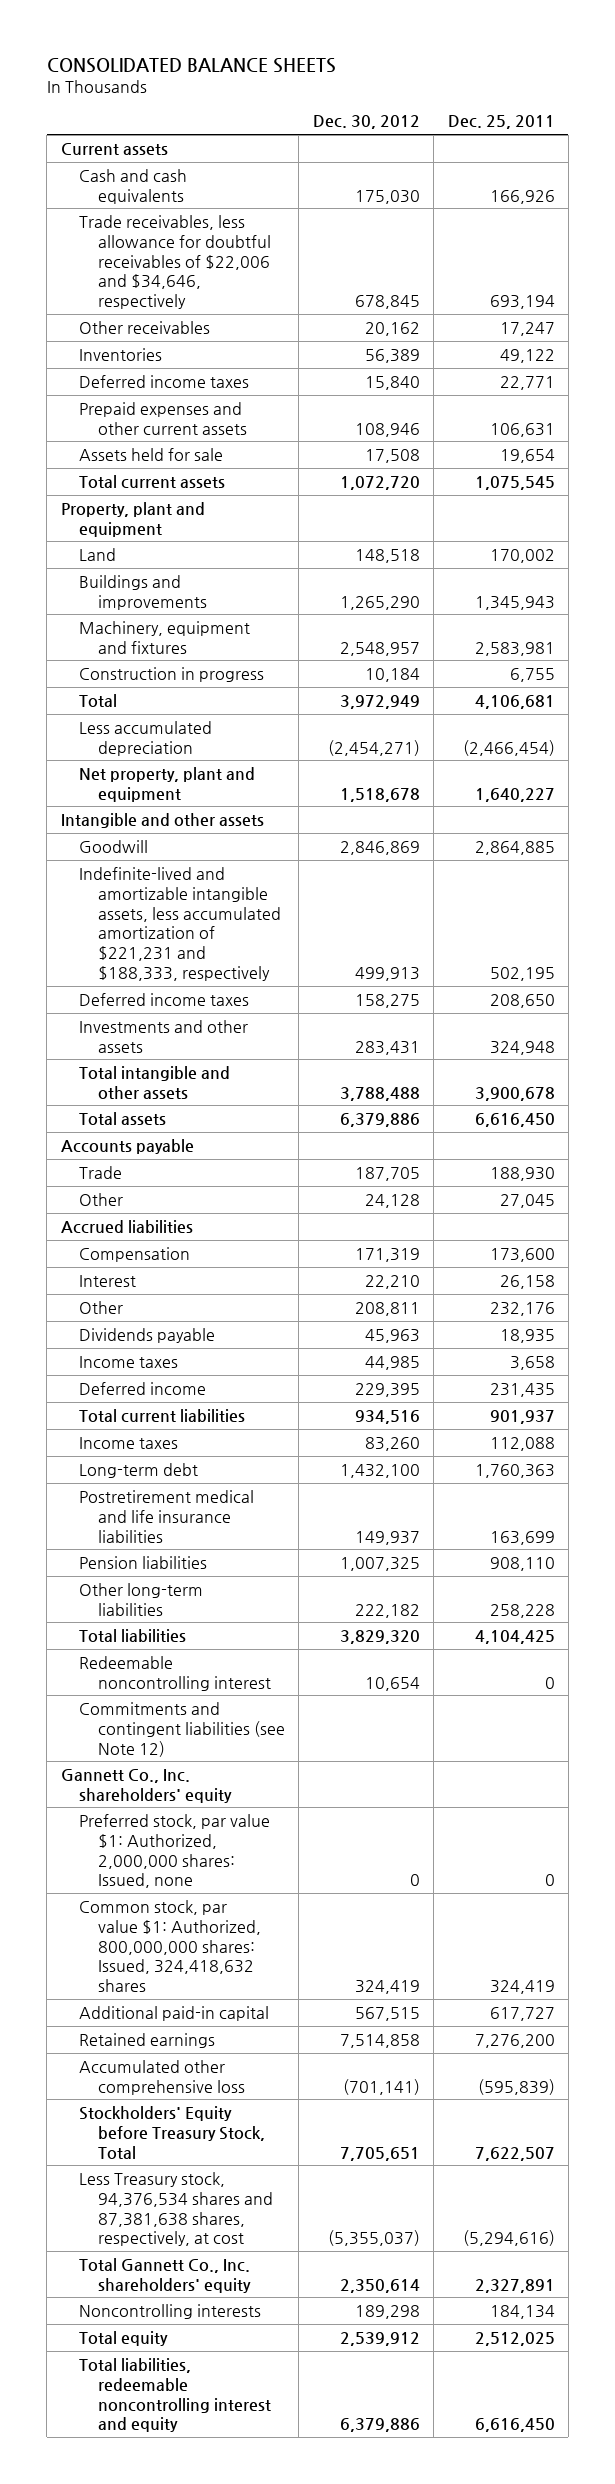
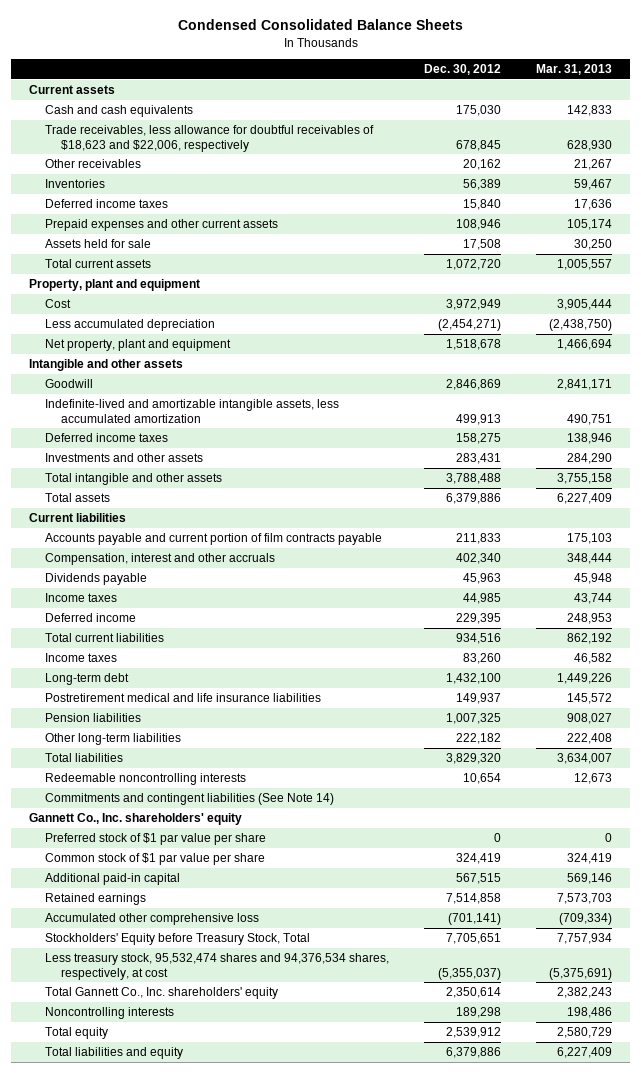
- CONSOLIDATED BALANCE SHEETS
+ Condensed Consolidated Balance Sheets
- | Dec. 30, 2012 | Dec. 25, 2011
+ | Dec. 30, 2012 | Mar. 31, 2013
- Trade receivables, less allowance for doubtful receivables of $22,006 and $34,646, respectively | 678,845 | 693,194
+ Trade receivables, less allowance for doubtful receivables of $18,623 and $22,006, respectively | 678,845 | 628,930
- Land | 148,518 | 170,002
- Buildings and improvements | 1,265,290 | 1,345,943
- Machinery, equipment and fixtures | 2,548,957 | 2,583,981
- Construction in progress | 10,184 | 6,755
- Total | 3,972,949 | 4,106,681
+ Cost | 3,972,949 | 3,905,444
- Indefinite-lived and amortizable intangible assets, less accumulated amortization of $221,231 and $188,333, respectively | 499,913 | 502,195
+ Indefinite-lived and amortizable intangible assets, less accumulated amortization | 499,913 | 490,751
- Accounts payable
- Trade | 187,705 | 188,930
- Other | 24,128 | 27,045
- Accrued liabilities
- Compensation | 171,319 | 173,600
- Interest | 22,210 | 26,158
- Other | 208,811 | 232,176
+ Current liabilities
+ Accounts payable and current portion of film contracts payable | 211,833 | 175,103
+ Compensation, interest and other accruals | 402,340 | 348,444
- Redeemable noncontrolling interest | 10,654 | 0
- Commitments and contingent liabilities (see Note 12)
+ Redeemable noncontrolling interests | 10,654 | 12,673
+ Commitments and contingent liabilities (See Note 14)
- Preferred stock, par value $1: Authorized, 2,000,000 shares: Issued, none | 0 | 0
- Common stock, par value $1: Authorized, 800,000,000 shares: Issued, 324,418,632 shares | 324,419 | 324,419
+ Preferred stock of $1 par value per share | 0 | 0
+ Common stock of $1 par value per share | 324,419 | 324,419
- Less Treasury stock, 94,376,534 shares and 87,381,638 shares, respectively, at cost | (5,355,037) | (5,294,616)
+ Less treasury stock, 95,532,474 shares and 94,376,534 shares, respectively, at cost | (5,355,037) | (5,375,691)
- Total liabilities, redeemable noncontrolling interest and equity | 6,379,886 | 6,616,450
+ Total liabilities and equity | 6,379,886 | 6,227,409

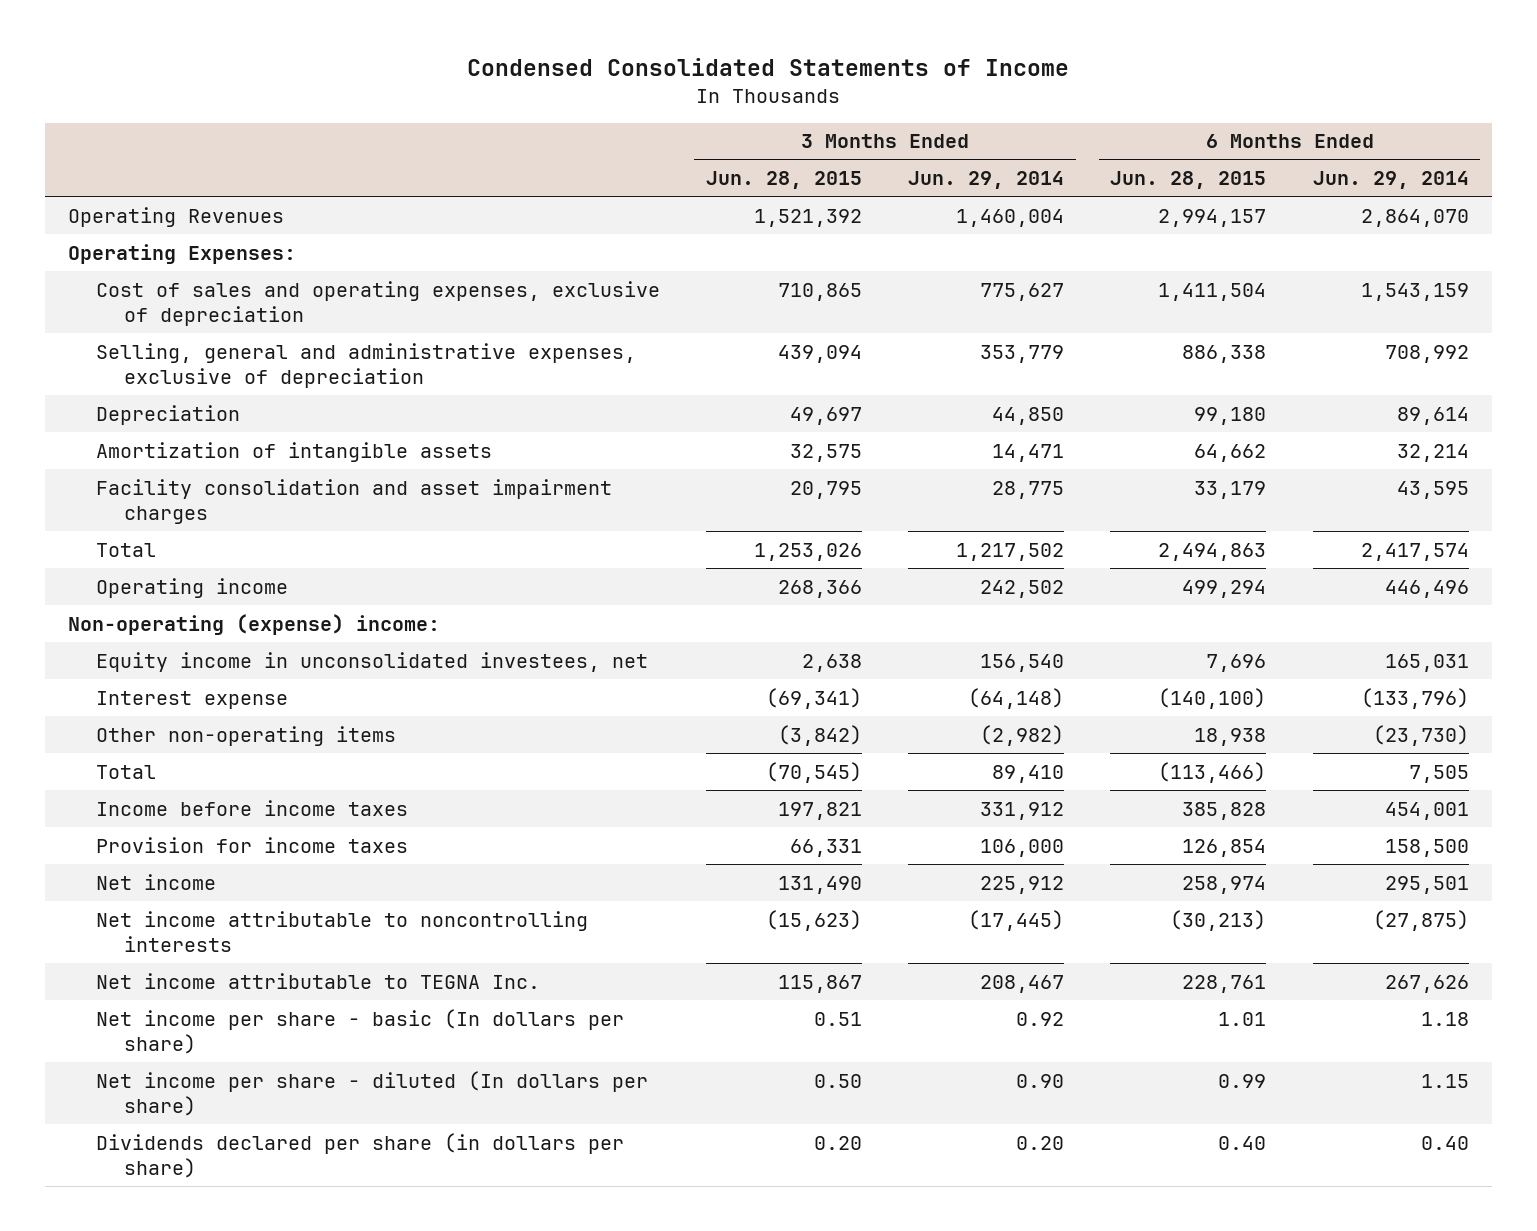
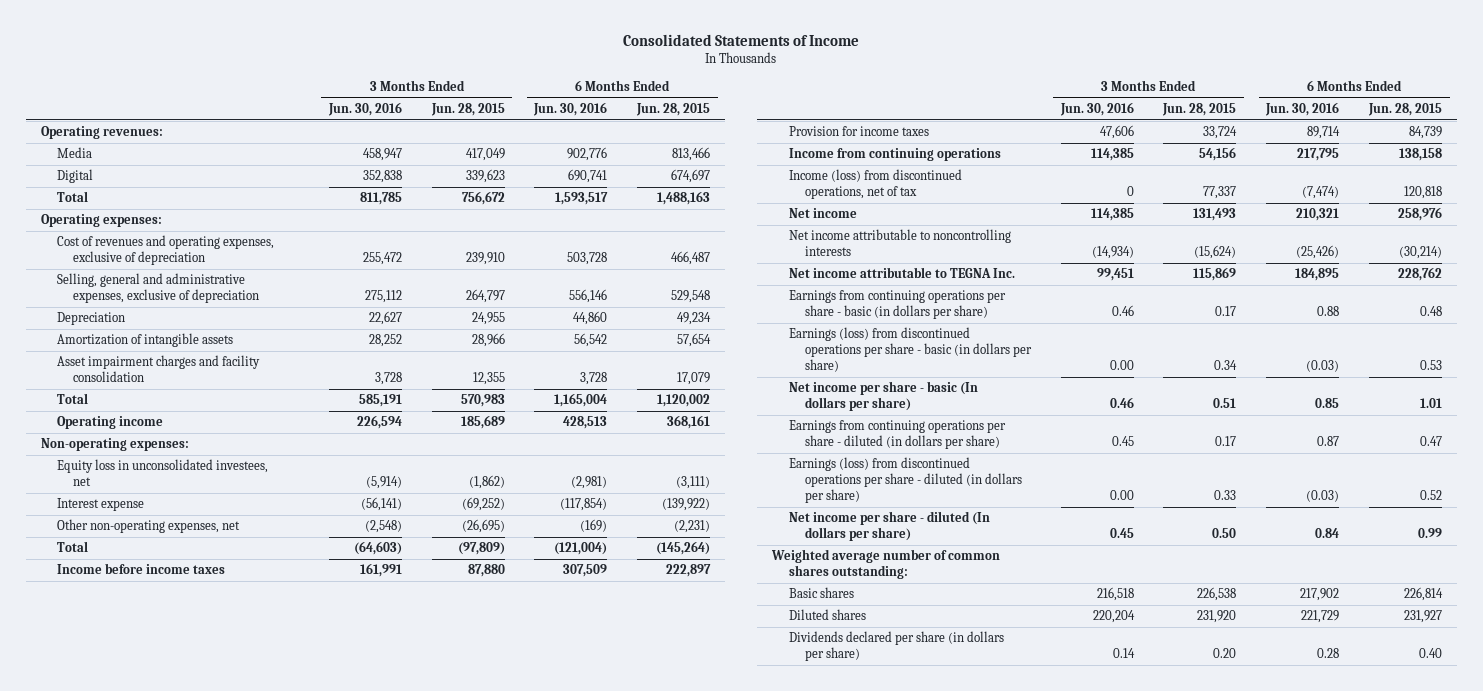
- Condensed Consolidated Statements of Income
+ Consolidated Statements of Income
- | 3 Months Ended Jun. 28, 2015 | 3 Months Ended Jun. 29, 2014 | 6 Months Ended Jun. 28, 2015 | 6 Months Ended Jun. 29, 2014
+ | 3 Months Ended Jun. 30, 2016 | 3 Months Ended Jun. 28, 2015 | 6 Months Ended Jun. 30, 2016 | 6 Months Ended Jun. 28, 2015
- Operating Revenues | 1,521,392 | 1,460,004 | 2,994,157 | 2,864,070
- Operating Expenses:
- Cost of sales and operating expenses, exclusive of depreciation | 710,865 | 775,627 | 1,411,504 | 1,543,159
- Selling, general and administrative expenses, exclusive of depreciation | 439,094 | 353,779 | 886,338 | 708,992
- Depreciation | 49,697 | 44,850 | 99,180 | 89,614
- Amortization of intangible assets | 32,575 | 14,471 | 64,662 | 32,214
- Facility consolidation and asset impairment charges | 20,795 | 28,775 | 33,179 | 43,595
- Total | 1,253,026 | 1,217,502 | 2,494,863 | 2,417,574
- Operating income | 268,366 | 242,502 | 499,294 | 446,496
- Non-operating (expense) income:
- Equity income in unconsolidated investees, net | 2,638 | 156,540 | 7,696 | 165,031
- Interest expense | (69,341) | (64,148) | (140,100) | (133,796)
- Other non-operating items | (3,842) | (2,982) | 18,938 | (23,730)
- Total | (70,545) | 89,410 | (113,466) | 7,505
- Income before income taxes | 197,821 | 331,912 | 385,828 | 454,001
- Provision for income taxes | 66,331 | 106,000 | 126,854 | 158,500
- Net income | 131,490 | 225,912 | 258,974 | 295,501
- Net income attributable to noncontrolling interests | (15,623) | (17,445) | (30,213) | (27,875)
- Net income attributable to TEGNA Inc. | 115,867 | 208,467 | 228,761 | 267,626
+ Operating revenues:
+ Media | 458,947 | 417,049 | 902,776 | 813,466
+ Digital | 352,838 | 339,623 | 690,741 | 674,697
+ Total | 811,785 | 756,672 | 1,593,517 | 1,488,163
+ Operating expenses:
+ Cost of revenues and operating expenses, exclusive of depreciation | 255,472 | 239,910 | 503,728 | 466,487
+ Selling, general and administrative expenses, exclusive of depreciation | 275,112 | 264,797 | 556,146 | 529,548
+ Depreciation | 22,627 | 24,955 | 44,860 | 49,234
+ Amortization of intangible assets | 28,252 | 28,966 | 56,542 | 57,654
+ Asset impairment charges and facility consolidation | 3,728 | 12,355 | 3,728 | 17,079
+ Total | 585,191 | 570,983 | 1,165,004 | 1,120,002
+ Operating income | 226,594 | 185,689 | 428,513 | 368,161
+ Non-operating expenses:
+ Equity loss in unconsolidated investees, net | (5,914) | (1,862) | (2,981) | (3,111)
+ Interest expense | (56,141) | (69,252) | (117,854) | (139,922)
+ Other non-operating expenses, net | (2,548) | (26,695) | (169) | (2,231)
+ Total | (64,603) | (97,809) | (121,004) | (145,264)
+ Income before income taxes | 161,991 | 87,880 | 307,509 | 222,897
+ Provision for income taxes | 47,606 | 33,724 | 89,714 | 84,739
+ Income from continuing operations | 114,385 | 54,156 | 217,795 | 138,158
+ Income (loss) from discontinued operations, net of tax | 0 | 77,337 | (7,474) | 120,818
+ Net income | 114,385 | 131,493 | 210,321 | 258,976
+ Net income attributable to noncontrolling interests | (14,934) | (15,624) | (25,426) | (30,214)
+ Net income attributable to TEGNA Inc. | 99,451 | 115,869 | 184,895 | 228,762
+ Earnings from continuing operations per share - basic (in dollars per share) | 0.46 | 0.17 | 0.88 | 0.48
+ Earnings (loss) from discontinued operations per share - basic (in dollars per share) | 0.00 | 0.34 | (0.03) | 0.53
+ Earnings from continuing operations per share - diluted (in dollars per share) | 0.45 | 0.17 | 0.87 | 0.47
+ Earnings (loss) from discontinued operations per share - diluted (in dollars per share) | 0.00 | 0.33 | (0.03) | 0.52
+ Weighted average number of common shares outstanding:
+ Basic shares | 216,518 | 226,538 | 217,902 | 226,814
+ Diluted shares | 220,204 | 231,920 | 221,729 | 231,927

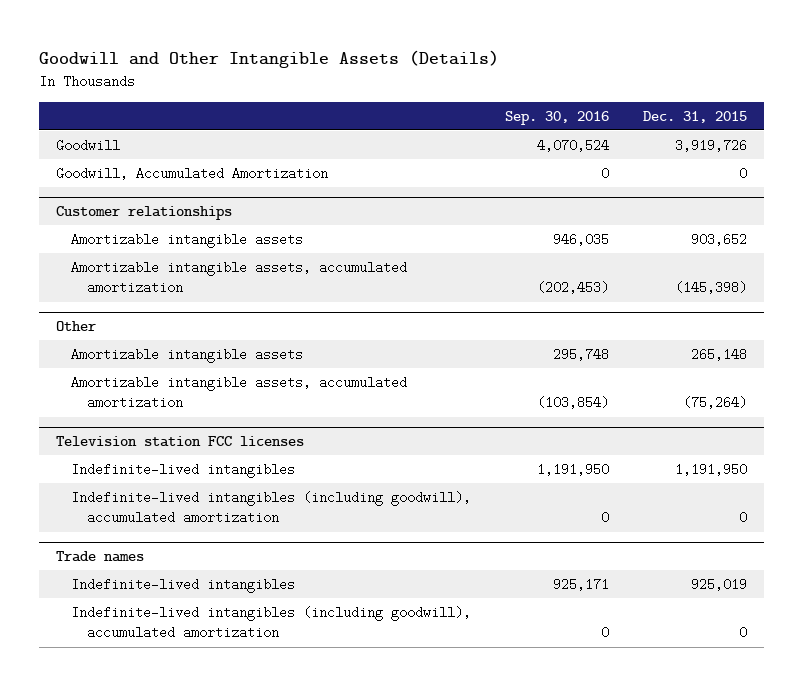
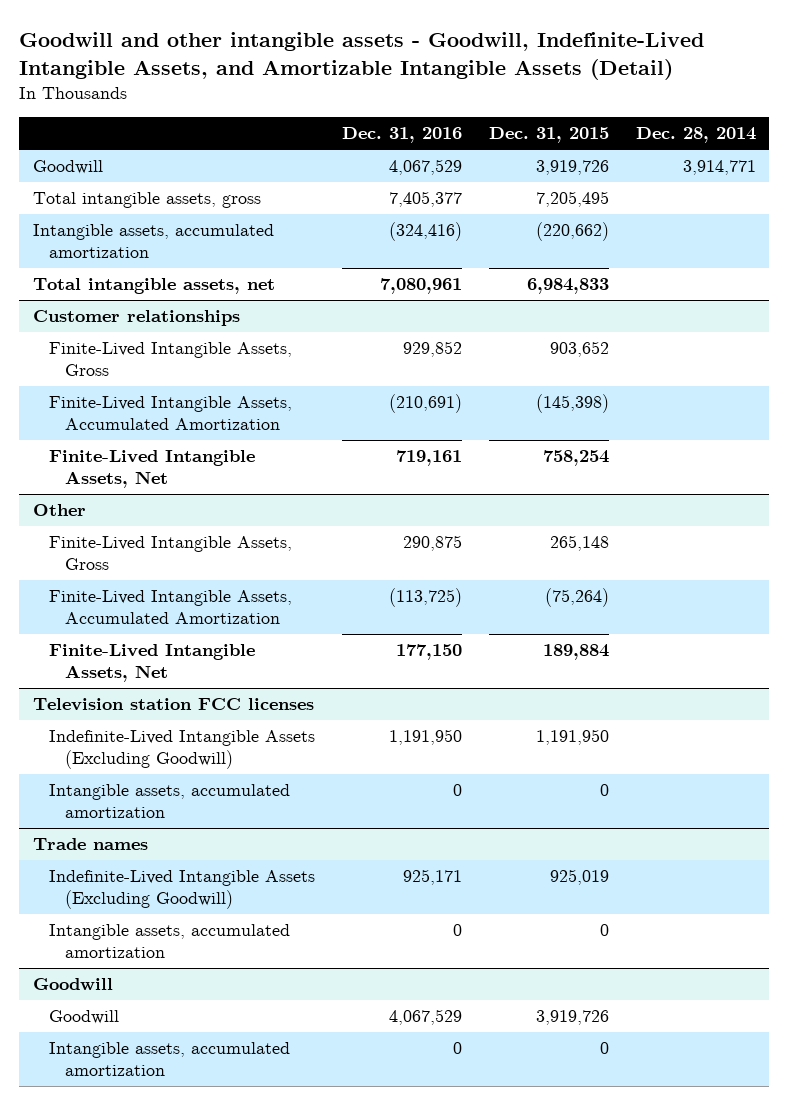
- Goodwill and Other Intangible Assets (Details)
+ Goodwill and other intangible assets - Goodwill, Indefinite-Lived Intangible Assets, and Amortizable Intangible Assets (Detail)
- | Sep. 30, 2016 | Dec. 31, 2015
+ | Dec. 31, 2016 | Dec. 31, 2015 | Dec. 28, 2014
- Goodwill, Accumulated Amortization | 0 | 0
+ Total intangible assets, gross | 7,405,377 | 7,205,495 |
+ Intangible assets, accumulated amortization | (324,416) | (220,662) |
+ Total intangible assets, net | 7,080,961 | 6,984,833 |
@ Customer relationships
- Amortizable intangible assets | 946,035 | 903,652
- Amortizable intangible assets, accumulated amortization | (202,453) | (145,398)
+ Finite-Lived Intangible Assets, Gross | 929,852 | 903,652 |
+ Finite-Lived Intangible Assets, Accumulated Amortization | (210,691) | (145,398) |
+ Finite-Lived Intangible Assets, Net | 719,161 | 758,254 |
@ Other
- Amortizable intangible assets | 295,748 | 265,148
- Amortizable intangible assets, accumulated amortization | (103,854) | (75,264)
+ Finite-Lived Intangible Assets, Gross | 290,875 | 265,148 |
+ Finite-Lived Intangible Assets, Accumulated Amortization | (113,725) | (75,264) |
+ Finite-Lived Intangible Assets, Net | 177,150 | 189,884 |
@ Television station FCC licenses
- Indefinite-lived intangibles | 1,191,950 | 1,191,950
- Indefinite-lived intangibles (including goodwill), accumulated amortization | 0 | 0
+ Indefinite-Lived Intangible Assets (Excluding Goodwill) | 1,191,950 | 1,191,950 |
+ Intangible assets, accumulated amortization | 0 | 0 |
@ Trade names
- Indefinite-lived intangibles | 925,171 | 925,019
- Indefinite-lived intangibles (including goodwill), accumulated amortization | 0 | 0
+ Indefinite-Lived Intangible Assets (Excluding Goodwill) | 925,171 | 925,019 |
+ Intangible assets, accumulated amortization | 0 | 0 |
+ Goodwill
+ Goodwill | 4,067,529 | 3,919,726 |
+ Intangible assets, accumulated amortization | 0 | 0 |

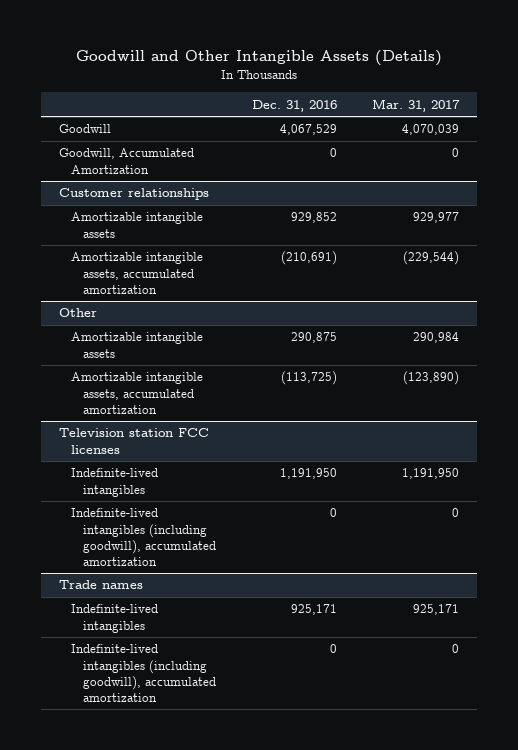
- Goodwill and other intangible assets - Goodwill, Indefinite-Lived Intangible Assets, and Amortizable Intangible Assets (Detail)
+ Goodwill and Other Intangible Assets (Details)
- | Dec. 31, 2016 | Dec. 31, 2015 | Dec. 28, 2014
+ | Dec. 31, 2016 | Mar. 31, 2017
- Total intangible assets, gross | 7,405,377 | 7,205,495 |
- Intangible assets, accumulated amortization | (324,416) | (220,662) |
- Total intangible assets, net | 7,080,961 | 6,984,833 |
+ Goodwill, Accumulated Amortization | 0 | 0
@ Customer relationships
- Finite-Lived Intangible Assets, Gross | 929,852 | 903,652 |
- Finite-Lived Intangible Assets, Accumulated Amortization | (210,691) | (145,398) |
- Finite-Lived Intangible Assets, Net | 719,161 | 758,254 |
+ Amortizable intangible assets | 929,852 | 929,977
+ Amortizable intangible assets, accumulated amortization | (210,691) | (229,544)
@ Other
- Finite-Lived Intangible Assets, Gross | 290,875 | 265,148 |
- Finite-Lived Intangible Assets, Accumulated Amortization | (113,725) | (75,264) |
- Finite-Lived Intangible Assets, Net | 177,150 | 189,884 |
+ Amortizable intangible assets | 290,875 | 290,984
+ Amortizable intangible assets, accumulated amortization | (113,725) | (123,890)
@ Television station FCC licenses
- Indefinite-Lived Intangible Assets (Excluding Goodwill) | 1,191,950 | 1,191,950 |
- Intangible assets, accumulated amortization | 0 | 0 |
+ Indefinite-lived intangibles | 1,191,950 | 1,191,950
+ Indefinite-lived intangibles (including goodwill), accumulated amortization | 0 | 0
@ Trade names
- Indefinite-Lived Intangible Assets (Excluding Goodwill) | 925,171 | 925,019 |
- Intangible assets, accumulated amortization | 0 | 0 |
- Goodwill
- Goodwill | 4,067,529 | 3,919,726 |
- Intangible assets, accumulated amortization | 0 | 0 |
@ Trade names
+ Indefinite-lived intangibles | 925,171 | 925,171
+ Indefinite-lived intangibles (including goodwill), accumulated amortization | 0 | 0

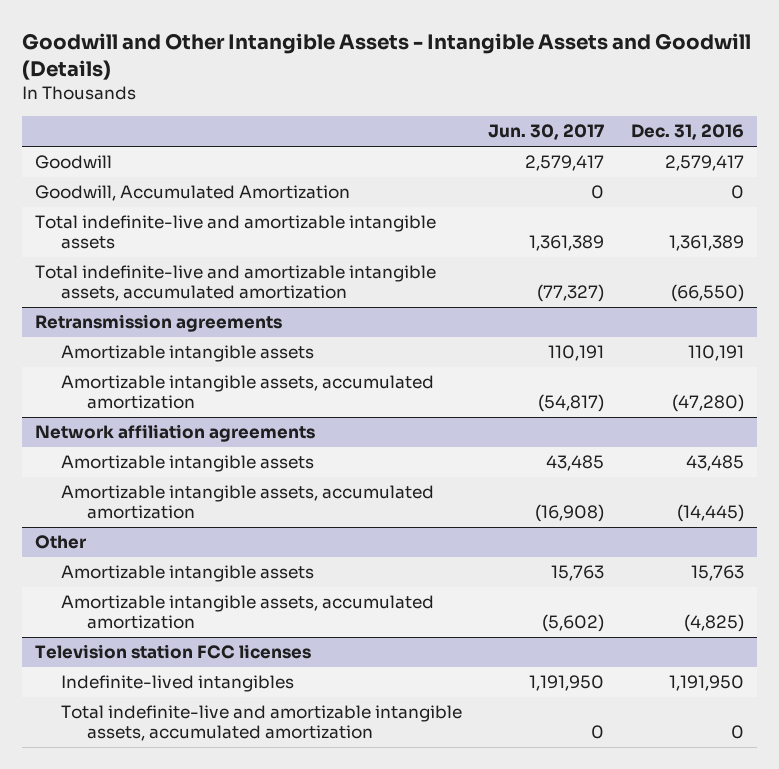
- Goodwill and Other Intangible Assets (Details)
+ Goodwill and Other Intangible Assets - Intangible Assets and Goodwill (Details)
- | Dec. 31, 2016 | Mar. 31, 2017
+ | Jun. 30, 2017 | Dec. 31, 2016
- Goodwill | 4,067,529 | 4,070,039
+ Goodwill | 2,579,417 | 2,579,417
- Customer relationships
- Amortizable intangible assets | 929,852 | 929,977
- Amortizable intangible assets, accumulated amortization | (210,691) | (229,544)
+ Total indefinite-live and amortizable intangible assets | 1,361,389 | 1,361,389
+ Total indefinite-live and amortizable intangible assets, accumulated amortization | (77,327) | (66,550)
+ Retransmission agreements
+ Amortizable intangible assets | 110,191 | 110,191
+ Amortizable intangible assets, accumulated amortization | (54,817) | (47,280)
+ Network affiliation agreements
+ Amortizable intangible assets | 43,485 | 43,485
+ Amortizable intangible assets, accumulated amortization | (16,908) | (14,445)
@ Other
- Amortizable intangible assets | 290,875 | 290,984
- Amortizable intangible assets, accumulated amortization | (113,725) | (123,890)
+ Amortizable intangible assets | 15,763 | 15,763
+ Amortizable intangible assets, accumulated amortization | (5,602) | (4,825)
@ Television station FCC licenses
- Indefinite-lived intangibles (including goodwill), accumulated amortization | 0 | 0
- Trade names
- Indefinite-lived intangibles | 925,171 | 925,171
- Indefinite-lived intangibles (including goodwill), accumulated amortization | 0 | 0
@ Television station FCC licenses
+ Total indefinite-live and amortizable intangible assets, accumulated amortization | 0 | 0

